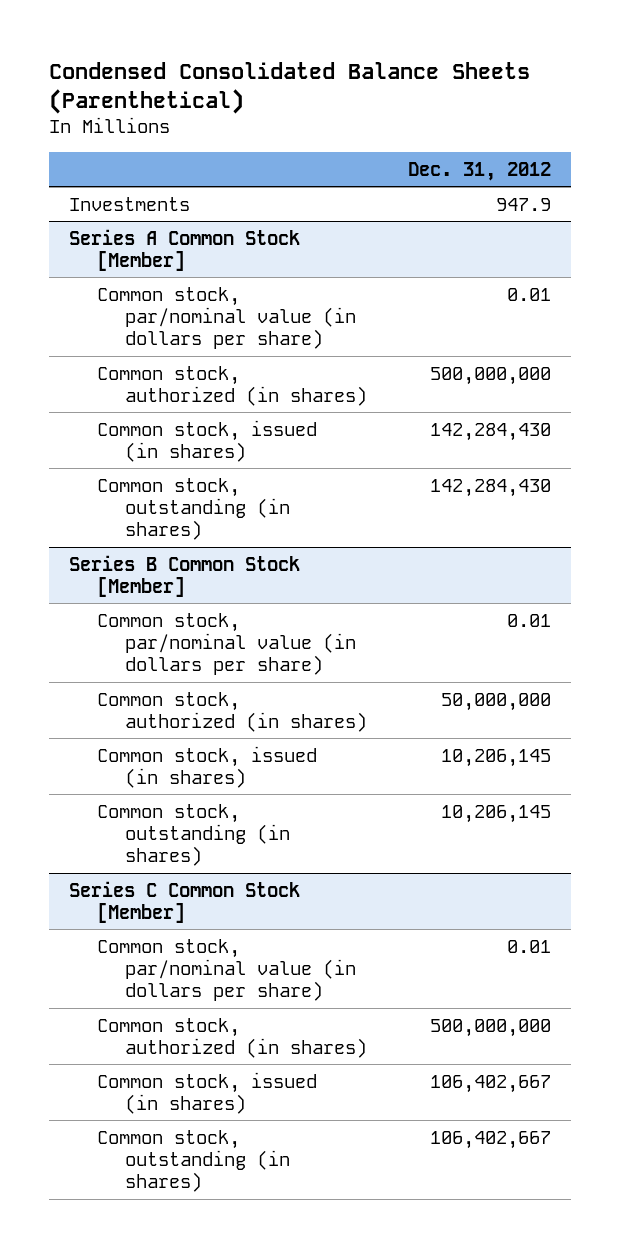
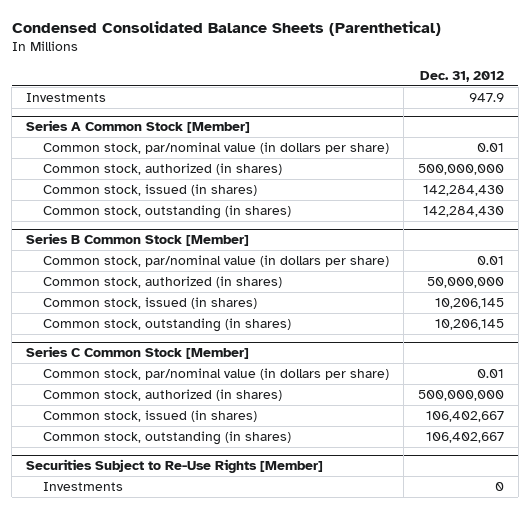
+ Securities Subject to Re-Use Rights [Member]
+ Investments | 0

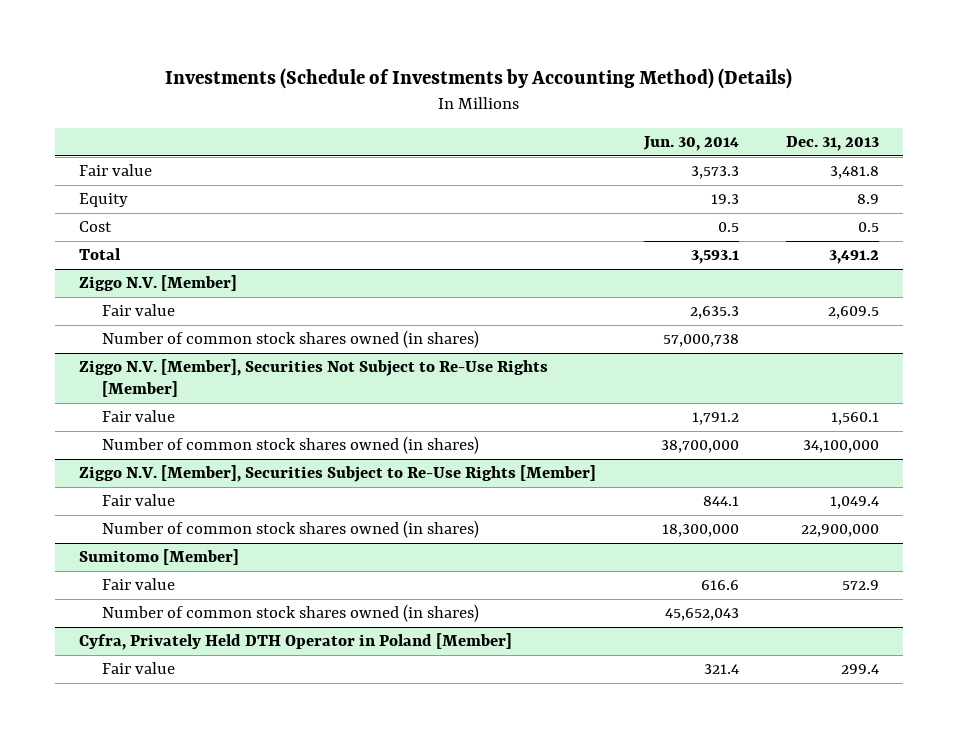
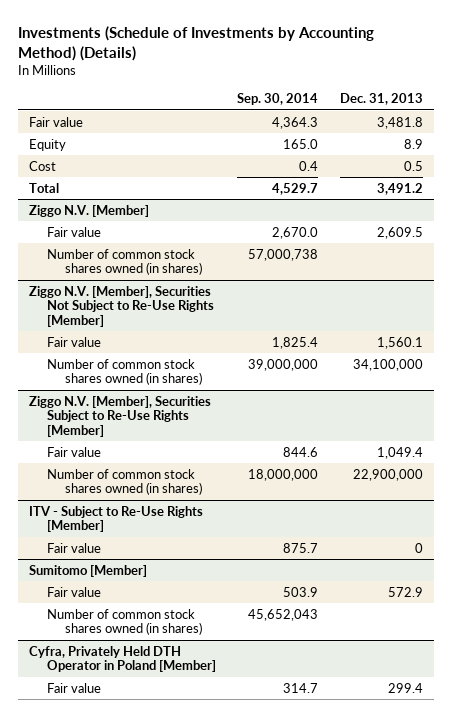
- | Jun. 30, 2014 | Dec. 31, 2013
+ | Sep. 30, 2014 | Dec. 31, 2013
+ ITV - Subject to Re-Use Rights [Member]
+ Fair value | 875.7 | 0

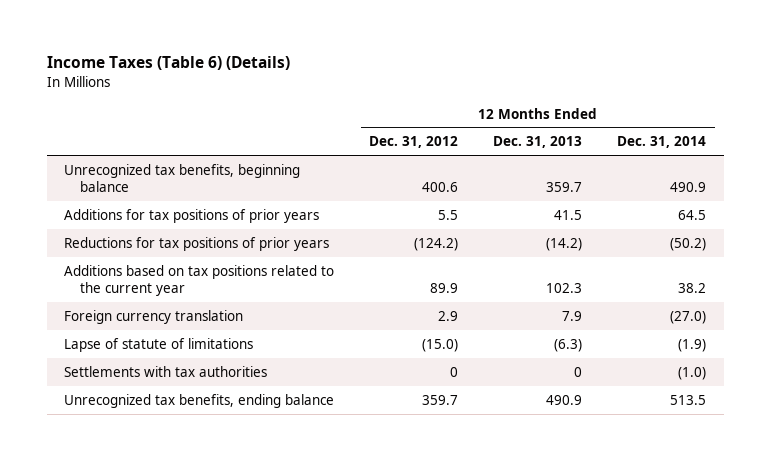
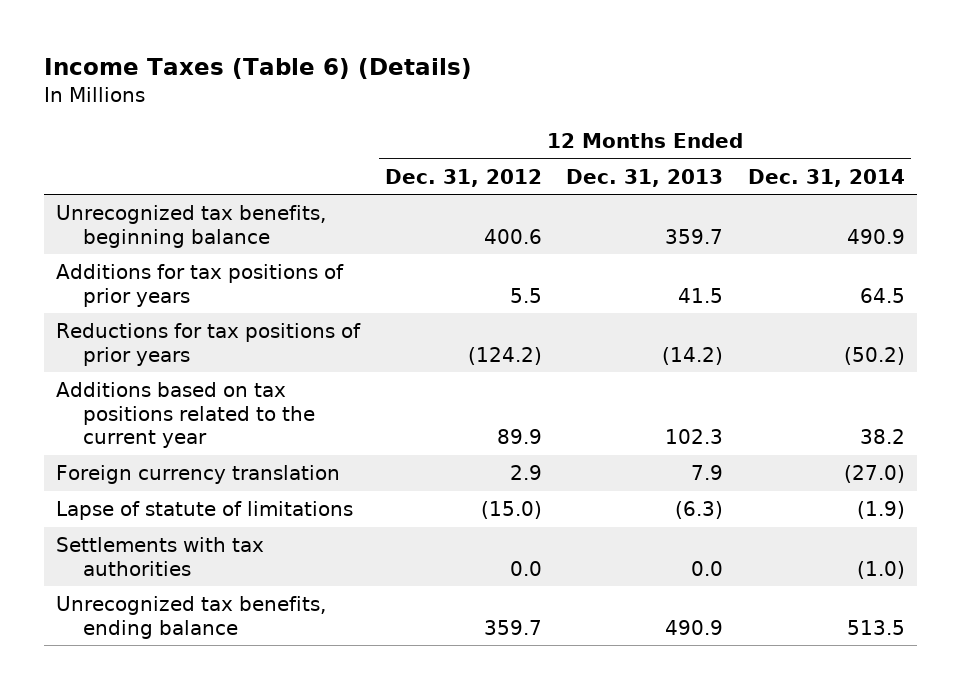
- Settlements with tax authorities | 0 | 0 | (1.0)
+ Settlements with tax authorities | 0.0 | 0.0 | (1.0)

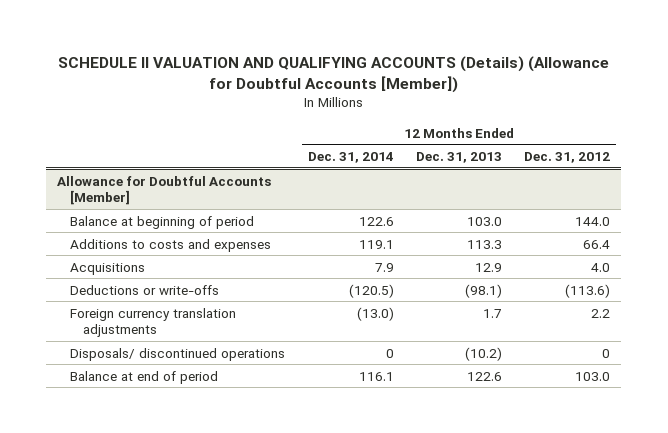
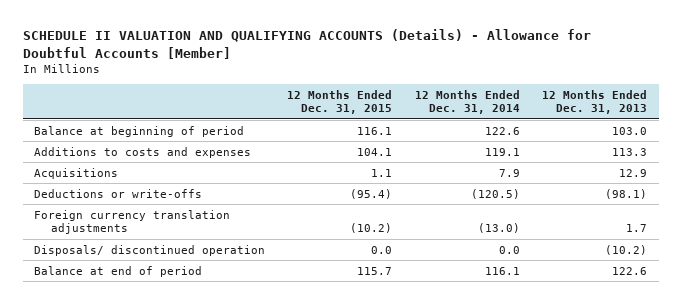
- SCHEDULE II VALUATION AND QUALIFYING ACCOUNTS (Details) (Allowance for Doubtful Accounts [Member])
+ SCHEDULE II VALUATION AND QUALIFYING ACCOUNTS (Details) - Allowance for Doubtful Accounts [Member]
- | 12 Months Ended Dec. 31, 2014 | 12 Months Ended Dec. 31, 2013 | 12 Months Ended Dec. 31, 2012
+ | 12 Months Ended Dec. 31, 2015 | 12 Months Ended Dec. 31, 2014 | 12 Months Ended Dec. 31, 2013
- Allowance for Doubtful Accounts [Member]
- Disposals/ discontinued operations | 0 | (10.2) | 0
+ Disposals/ discontinued operation | 0.0 | 0.0 | (10.2)

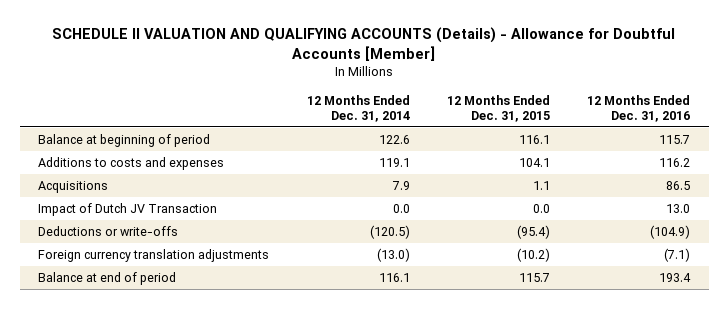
- | 12 Months Ended Dec. 31, 2015 | 12 Months Ended Dec. 31, 2014 | 12 Months Ended Dec. 31, 2013
+ | 12 Months Ended Dec. 31, 2014 | 12 Months Ended Dec. 31, 2015 | 12 Months Ended Dec. 31, 2016
+ Impact of Dutch JV Transaction | 0.0 | 0.0 | 13.0
- Disposals/ discontinued operation | 0.0 | 0.0 | (10.2)

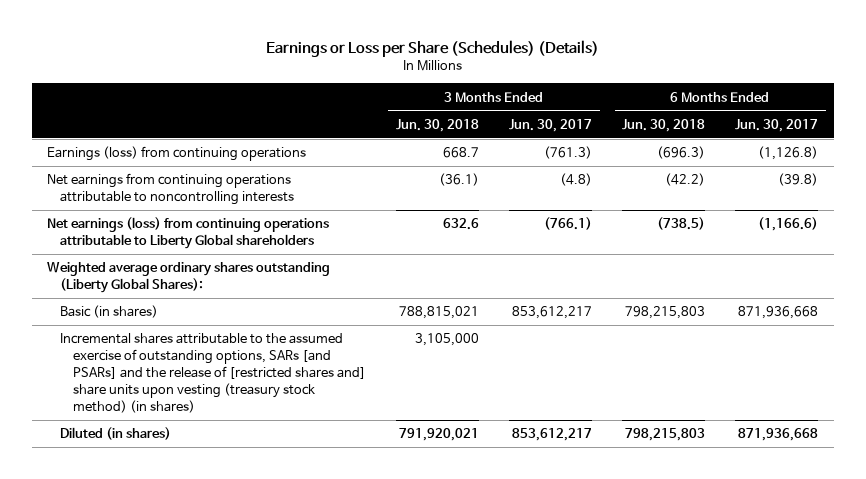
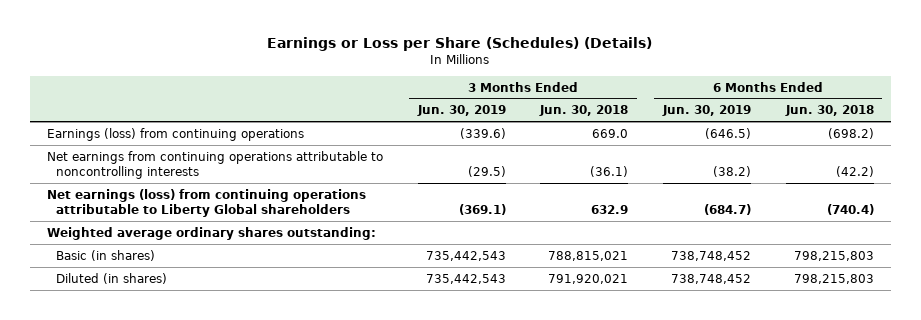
- | 3 Months Ended Jun. 30, 2018 | 3 Months Ended Jun. 30, 2017 | 6 Months Ended Jun. 30, 2018 | 6 Months Ended Jun. 30, 2017
+ | 3 Months Ended Jun. 30, 2019 | 3 Months Ended Jun. 30, 2018 | 6 Months Ended Jun. 30, 2019 | 6 Months Ended Jun. 30, 2018
- Earnings (loss) from continuing operations | 668.7 | (761.3) | (696.3) | (1,126.8)
+ Earnings (loss) from continuing operations | (339.6) | 669.0 | (646.5) | (698.2)
- Net earnings (loss) from continuing operations attributable to Liberty Global shareholders | 632.6 | (766.1) | (738.5) | (1,166.6)
- Weighted average ordinary shares outstanding (Liberty Global Shares):
+ Net earnings (loss) from continuing operations attributable to Liberty Global shareholders | (369.1) | 632.9 | (684.7) | (740.4)
+ Weighted average ordinary shares outstanding:
- Incremental shares attributable to the assumed exercise of outstanding options, SARs [and PSARs] and the release of [restricted shares and] share units upon vesting (treasury stock method) (in shares) | 3,105,000 | | |

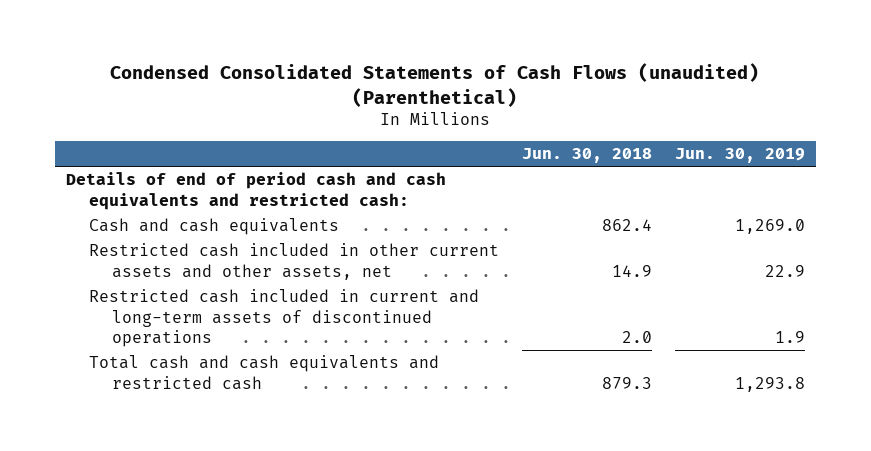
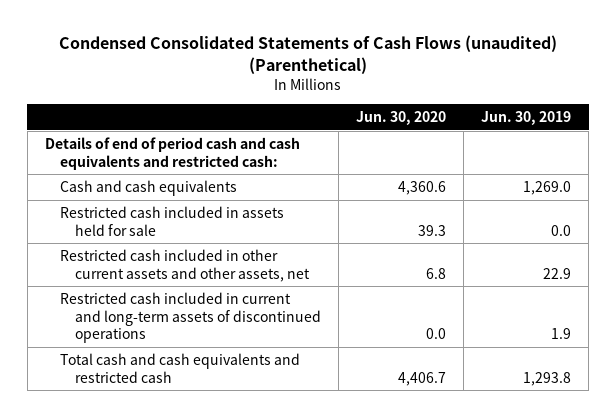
- | Jun. 30, 2018 | Jun. 30, 2019
+ | Jun. 30, 2020 | Jun. 30, 2019
+ Restricted cash included in assets held for sale | 39.3 | 0.0

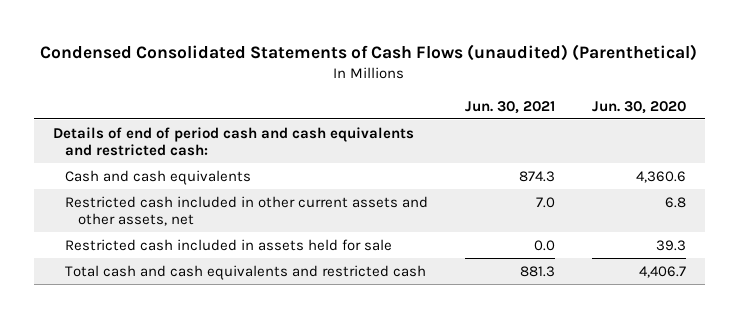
- | Jun. 30, 2020 | Jun. 30, 2019
+ | Jun. 30, 2021 | Jun. 30, 2020
- Restricted cash included in current and long-term assets of discontinued operations | 0.0 | 1.9
moved down: Restricted cash included in assets held for sale | 0.0 | 39.3

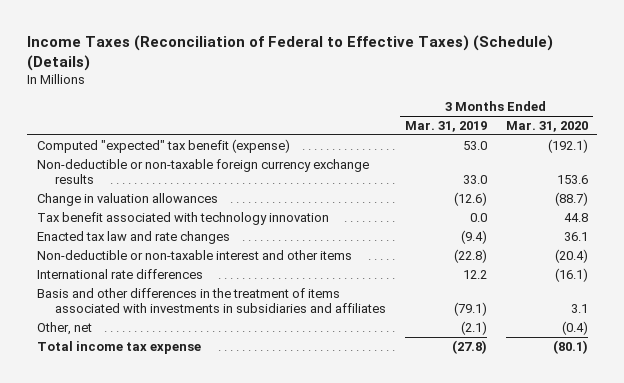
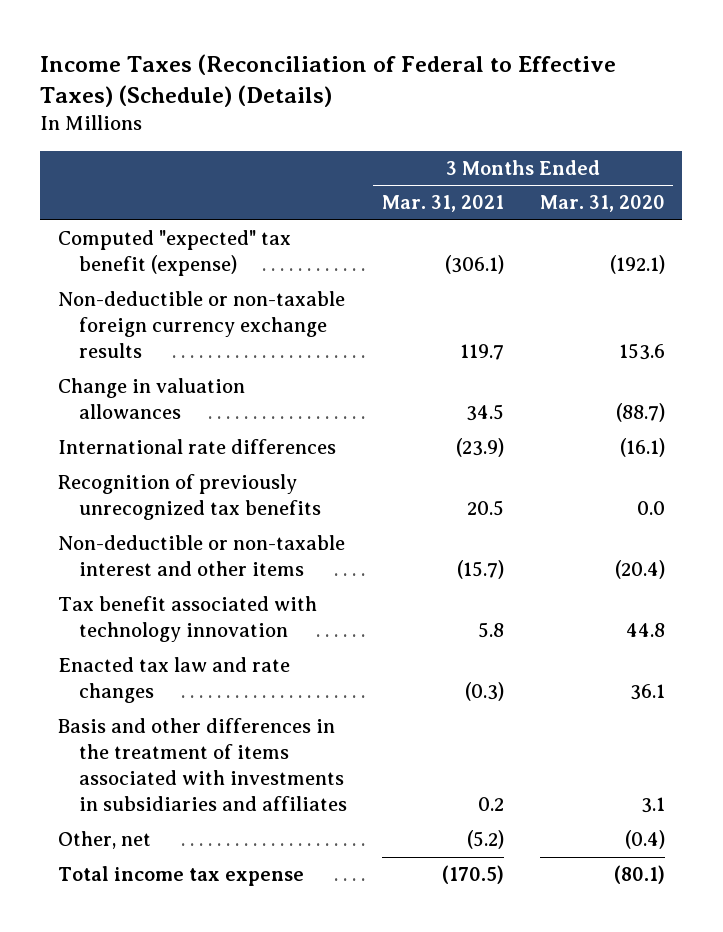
- | 3 Months Ended Mar. 31, 2019 | 3 Months Ended Mar. 31, 2020
+ | 3 Months Ended Mar. 31, 2021 | 3 Months Ended Mar. 31, 2020
moved up: International rate differences | (23.9) | (16.1)
+ Recognition of previously unrecognized tax benefits | 20.5 | 0.0
moved up: Non-deductible or non-taxable interest and other items | (15.7) | (20.4)

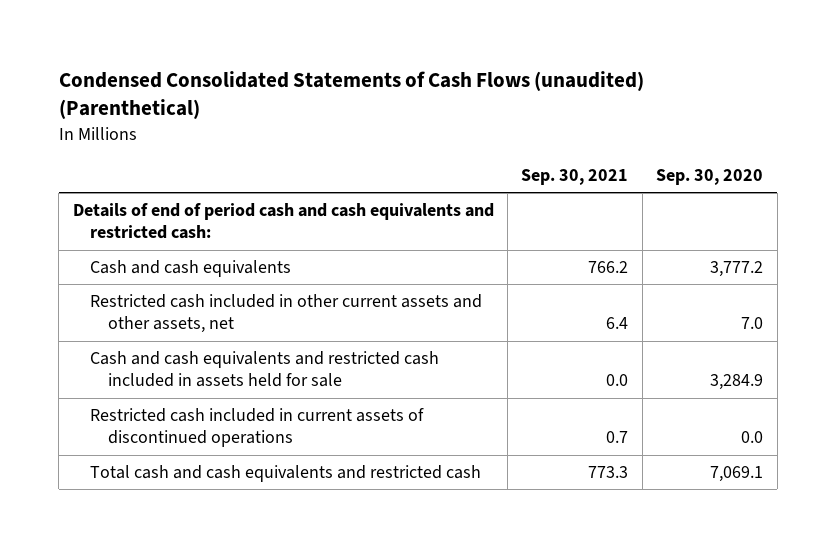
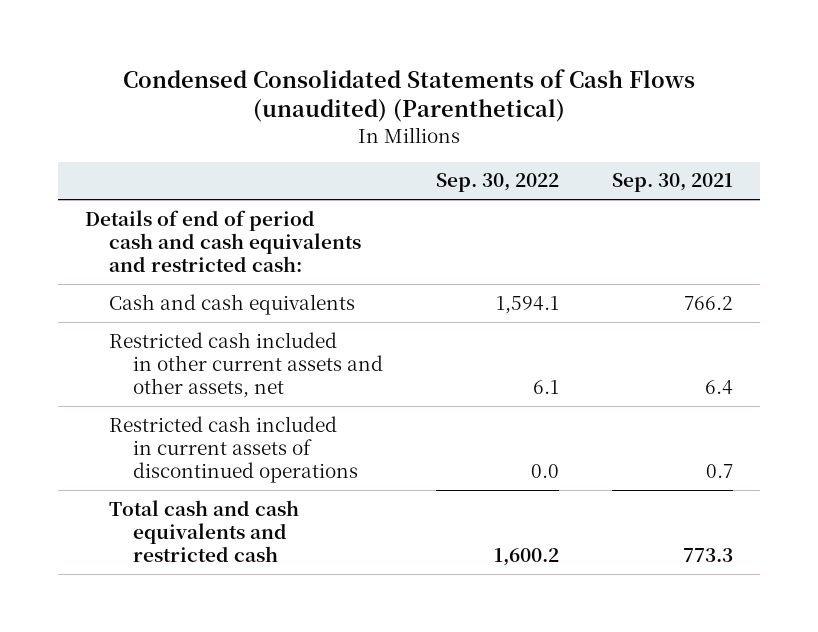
- | Sep. 30, 2021 | Sep. 30, 2020
+ | Sep. 30, 2022 | Sep. 30, 2021
- Cash and cash equivalents and restricted cash included in assets held for sale | 0.0 | 3,284.9

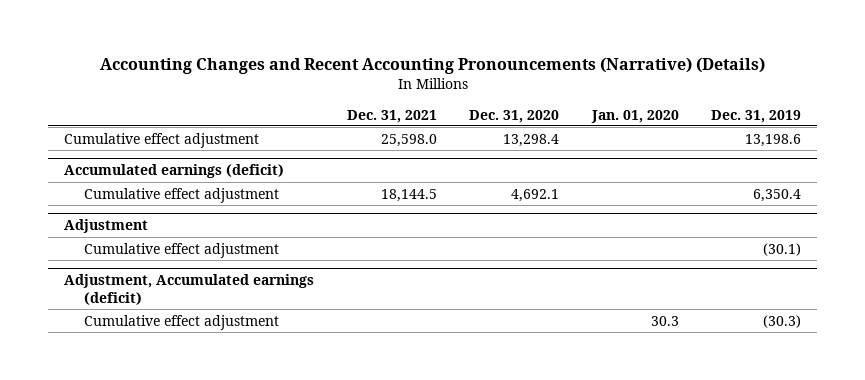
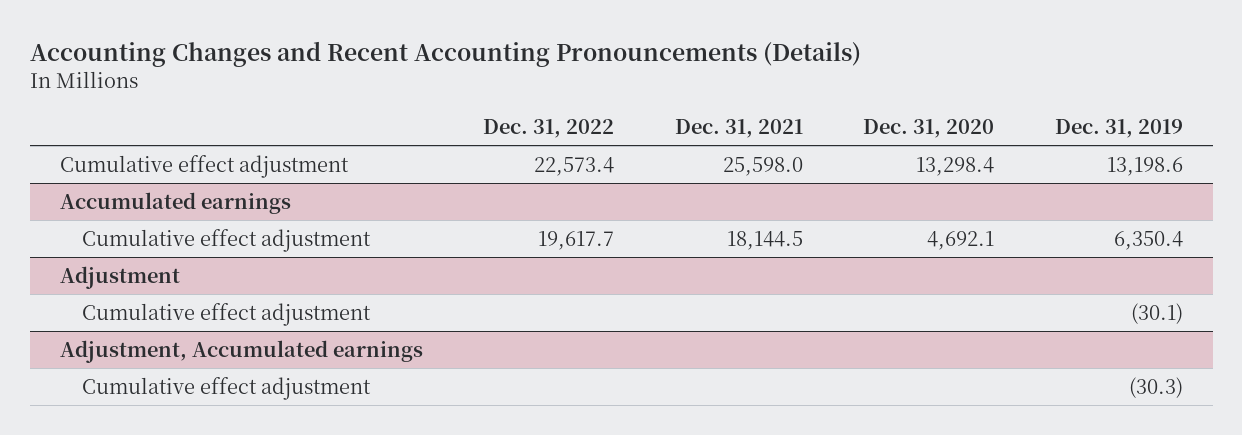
- Accounting Changes and Recent Accounting Pronouncements (Narrative) (Details)
+ Accounting Changes and Recent Accounting Pronouncements (Details)
- | Dec. 31, 2021 | Dec. 31, 2020 | Jan. 01, 2020 | Dec. 31, 2019
+ | Dec. 31, 2022 | Dec. 31, 2021 | Dec. 31, 2020 | Dec. 31, 2019
- Accumulated earnings (deficit)
+ Accumulated earnings
- Adjustment, Accumulated earnings (deficit)
+ Adjustment, Accumulated earnings

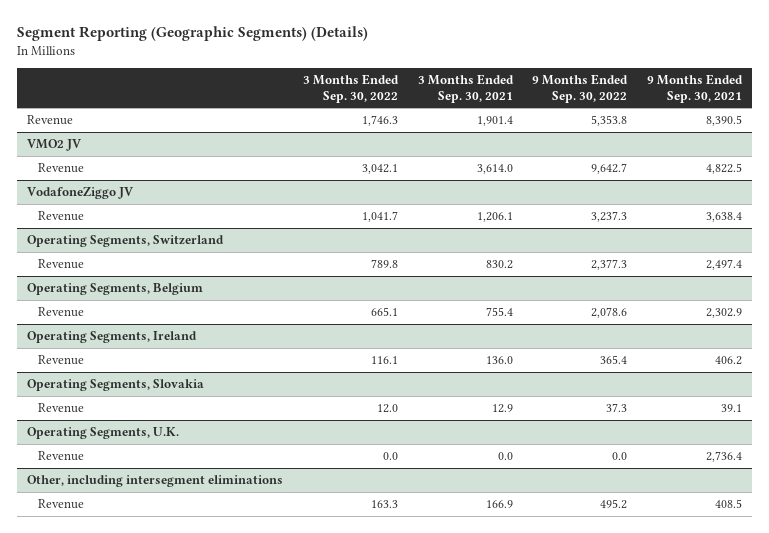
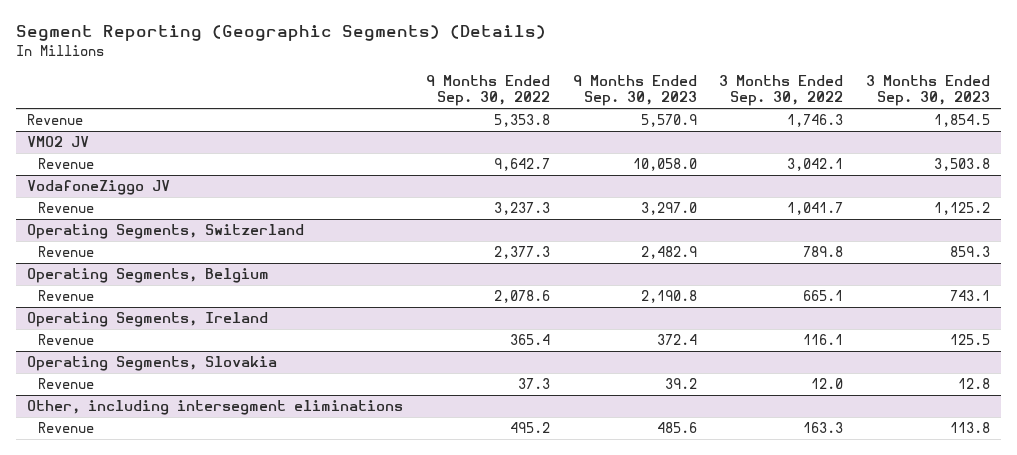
- | 3 Months Ended Sep. 30, 2022 | 3 Months Ended Sep. 30, 2021 | 9 Months Ended Sep. 30, 2022 | 9 Months Ended Sep. 30, 2021
+ | 9 Months Ended Sep. 30, 2022 | 9 Months Ended Sep. 30, 2023 | 3 Months Ended Sep. 30, 2022 | 3 Months Ended Sep. 30, 2023
- Operating Segments, U.K.
- Revenue | 0.0 | 0.0 | 0.0 | 2,736.4

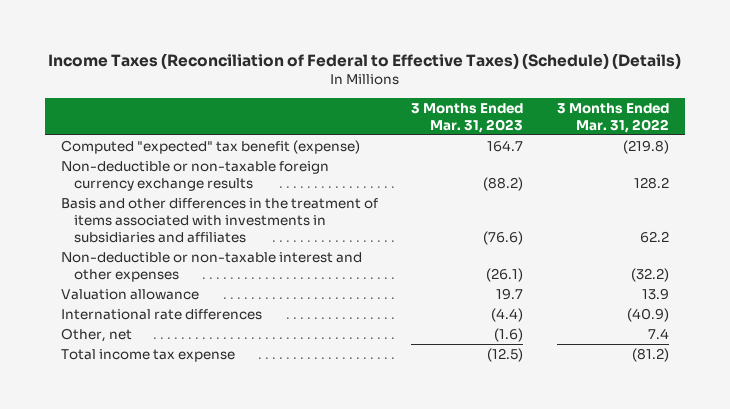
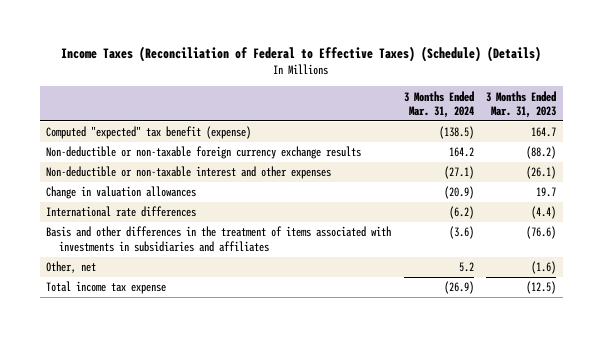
- | 3 Months Ended Mar. 31, 2023 | 3 Months Ended Mar. 31, 2022
+ | 3 Months Ended Mar. 31, 2024 | 3 Months Ended Mar. 31, 2023
- Valuation allowance | 19.7 | 13.9
+ Change in valuation allowances | (20.9) | 19.7
moved down: Basis and other differences in the treatment of items associated with investments in subsidiaries and affiliates | (3.6) | (76.6)

